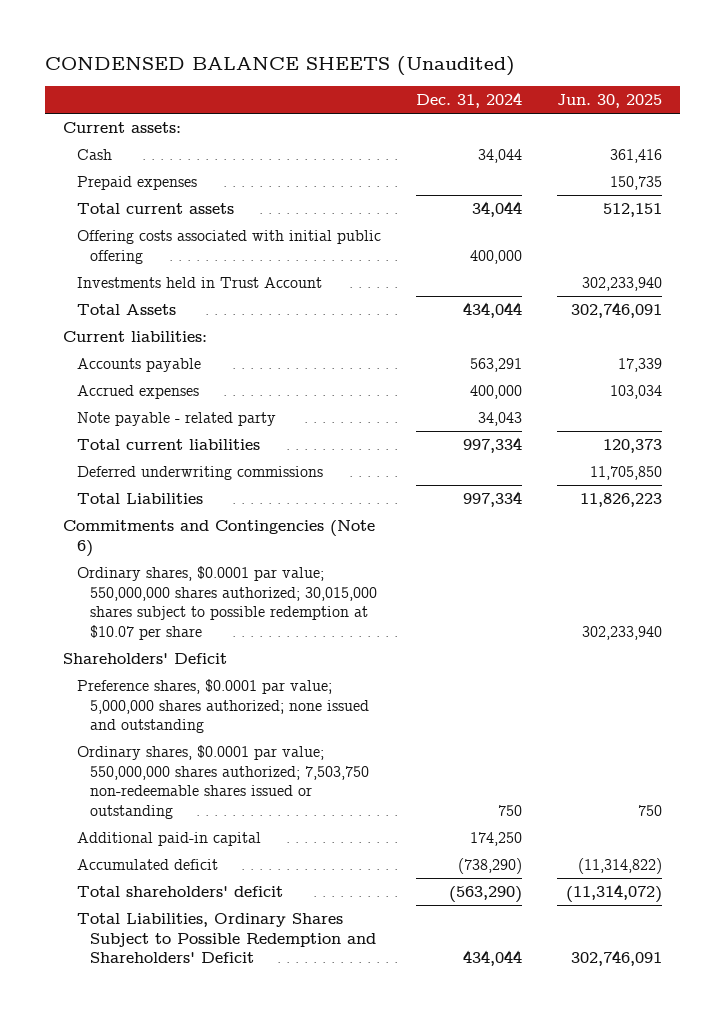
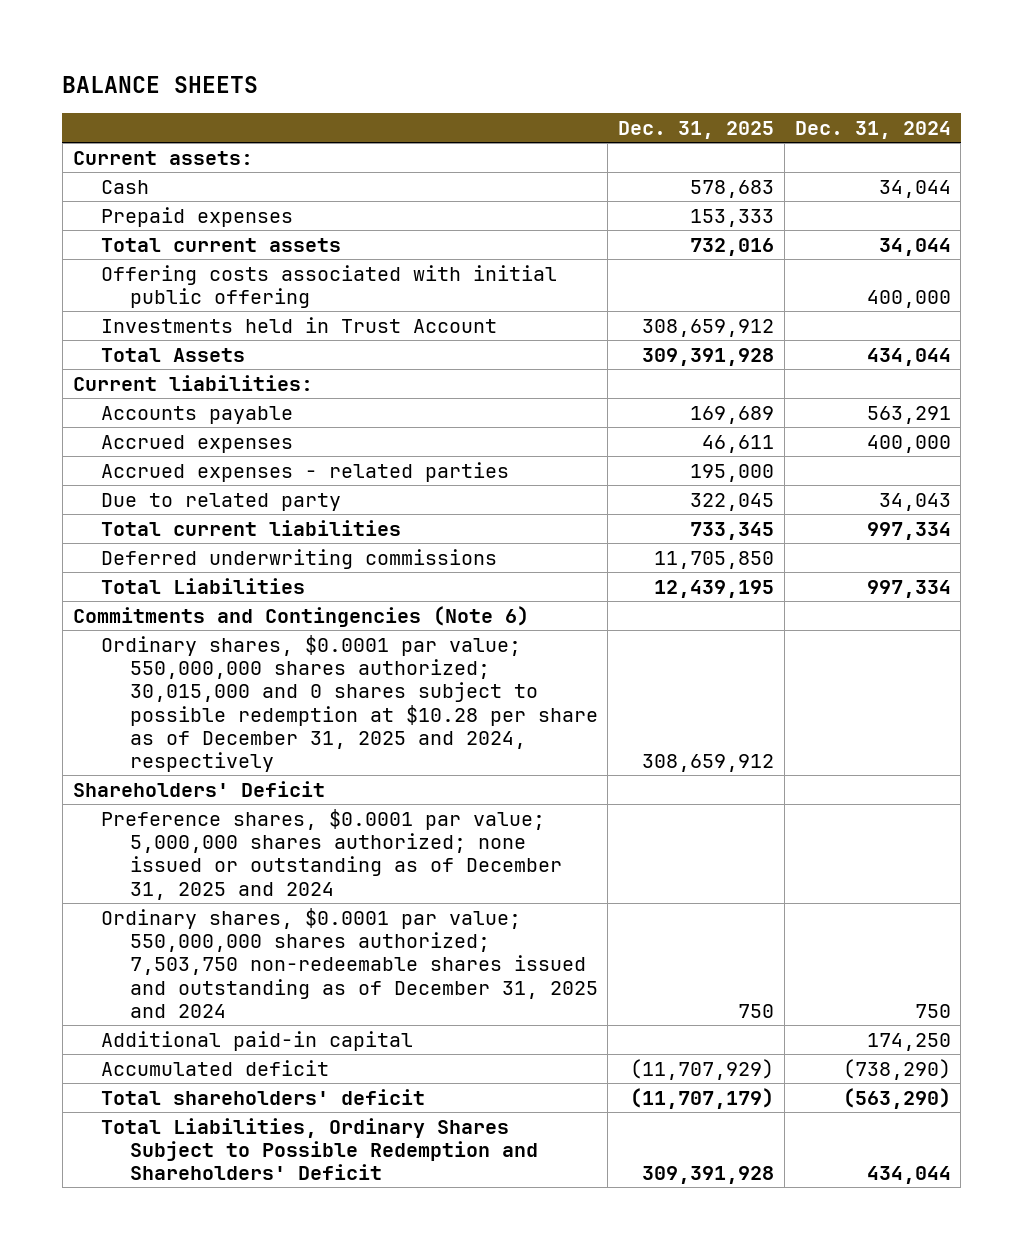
- CONDENSED BALANCE SHEETS (Unaudited)
+ BALANCE SHEETS
- | Dec. 31, 2024 | Jun. 30, 2025
+ | Dec. 31, 2025 | Dec. 31, 2024
- Note payable - related party | 34,043 |
+ Accrued expenses - related parties | 195,000 |
+ Due to related party | 322,045 | 34,043
- Ordinary shares, $0.0001 par value; 550,000,000 shares authorized; 30,015,000 shares subject to possible redemption at $10.07 per share | | 302,233,940
+ Ordinary shares, $0.0001 par value; 550,000,000 shares authorized; 30,015,000 and 0 shares subject to possible redemption at $10.28 per share as of December 31, 2025 and 2024, respectively | 308,659,912 |
- Preference shares, $0.0001 par value; 5,000,000 shares authorized; none issued and outstanding
- Ordinary shares, $0.0001 par value; 550,000,000 shares authorized; 7,503,750 non-redeemable shares issued or outstanding | 750 | 750
+ Preference shares, $0.0001 par value; 5,000,000 shares authorized; none issued or outstanding as of December 31, 2025 and 2024
+ Ordinary shares, $0.0001 par value; 550,000,000 shares authorized; 7,503,750 non-redeemable shares issued and outstanding as of December 31, 2025 and 2024 | 750 | 750

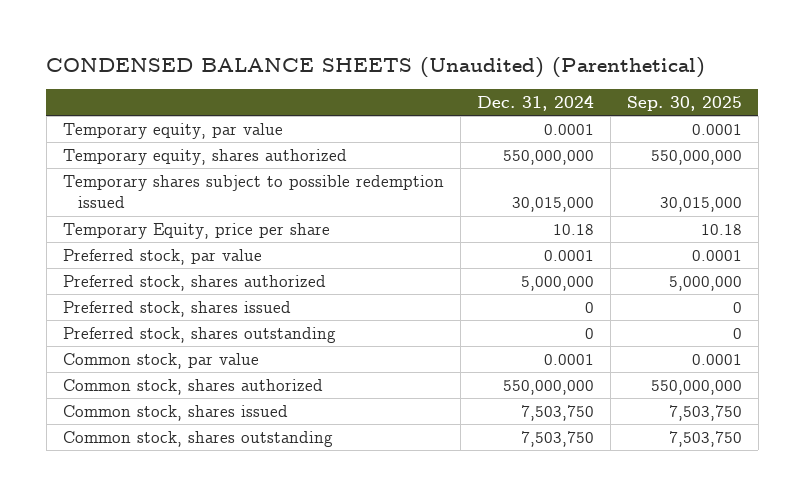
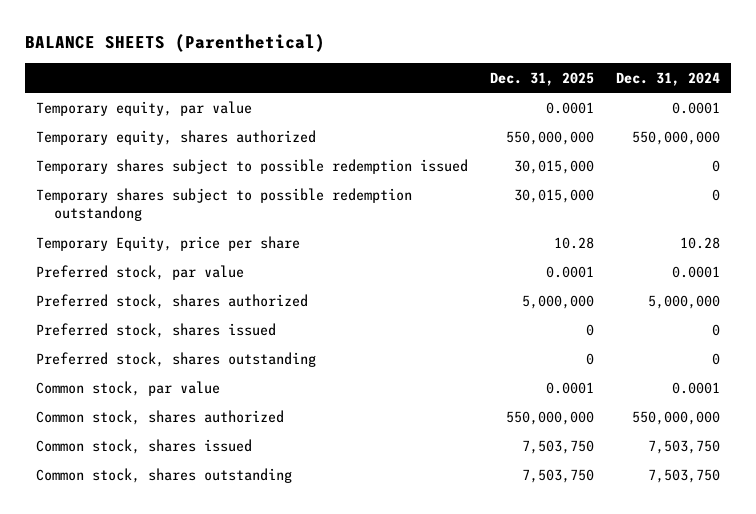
- CONDENSED BALANCE SHEETS (Unaudited) (Parenthetical)
+ BALANCE SHEETS (Parenthetical)
- | Dec. 31, 2024 | Sep. 30, 2025
+ | Dec. 31, 2025 | Dec. 31, 2024
- Temporary shares subject to possible redemption issued | 30,015,000 | 30,015,000
- Temporary Equity, price per share | 10.18 | 10.18
+ Temporary shares subject to possible redemption issued | 30,015,000 | 0
+ Temporary shares subject to possible redemption outstandong | 30,015,000 | 0
+ Temporary Equity, price per share | 10.28 | 10.28

